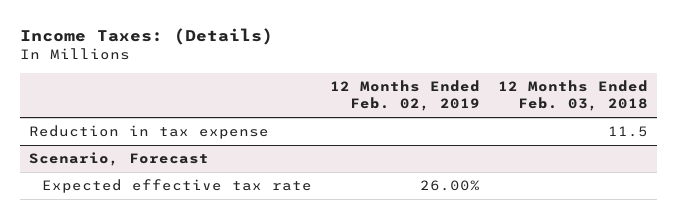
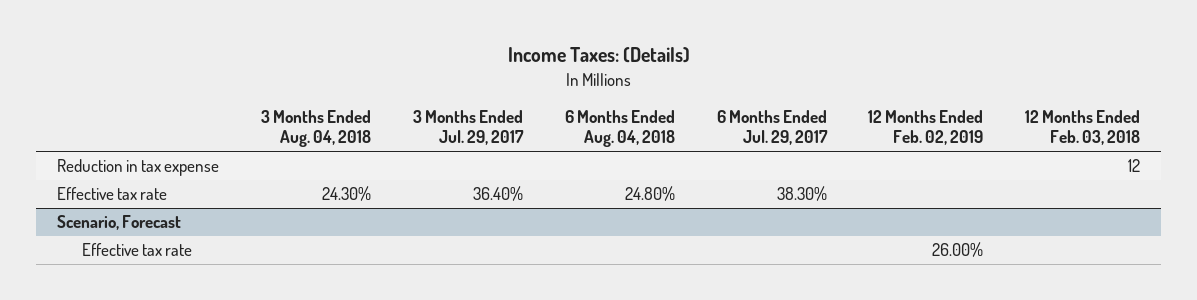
- | 12 Months Ended Feb. 02, 2019 | 12 Months Ended Feb. 03, 2018
+ | 3 Months Ended Aug. 04, 2018 | 3 Months Ended Jul. 29, 2017 | 6 Months Ended Aug. 04, 2018 | 6 Months Ended Jul. 29, 2017 | 12 Months Ended Feb. 02, 2019 | 12 Months Ended Feb. 03, 2018
- Reduction in tax expense | | 11.5
+ Reduction in tax expense | | | | | | 12
+ Effective tax rate | 24.30% | 36.40% | 24.80% | 38.30% | |
@ Scenario, Forecast
- Expected effective tax rate | 26.00% |
+ Effective tax rate | | | | | 26.00% |

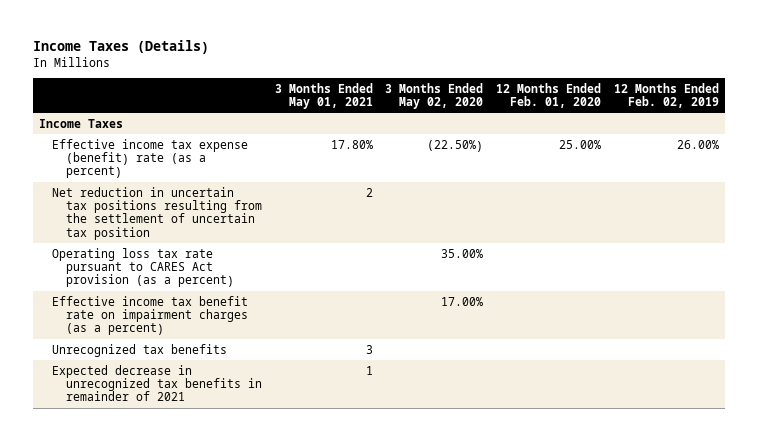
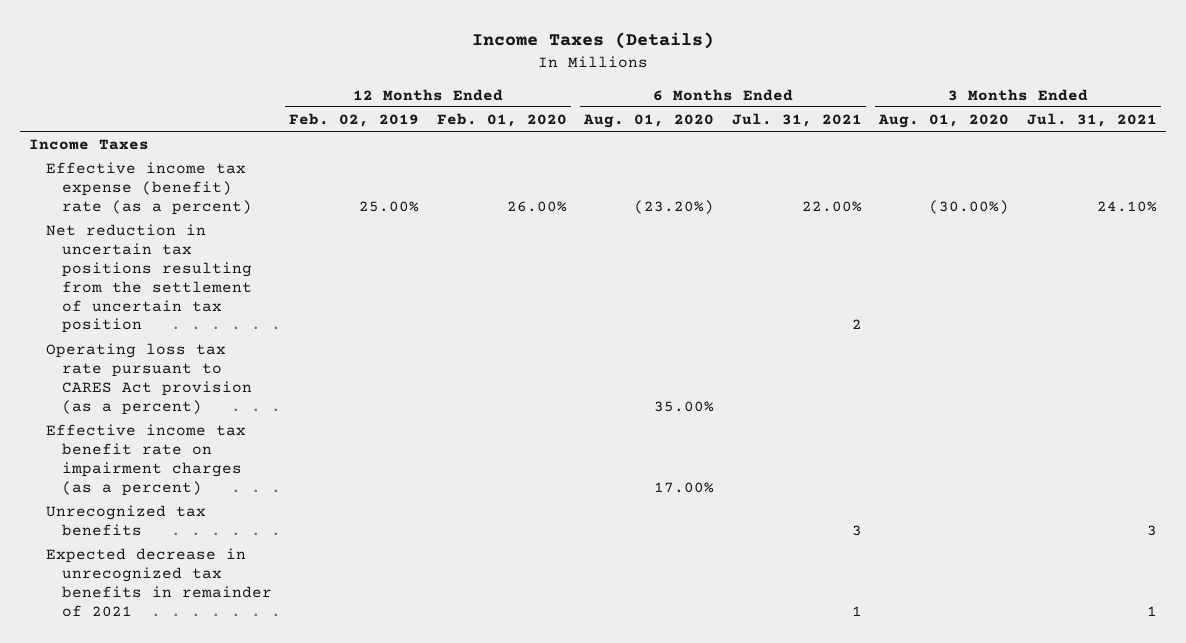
- | 3 Months Ended May 01, 2021 | 3 Months Ended May 02, 2020 | 12 Months Ended Feb. 01, 2020 | 12 Months Ended Feb. 02, 2019
+ | 12 Months Ended Feb. 02, 2019 | 12 Months Ended Feb. 01, 2020 | 6 Months Ended Aug. 01, 2020 | 6 Months Ended Jul. 31, 2021 | 3 Months Ended Aug. 01, 2020 | 3 Months Ended Jul. 31, 2021
- Effective income tax expense (benefit) rate (as a percent) | 17.80% | (22.50%) | 25.00% | 26.00%
+ Effective income tax expense (benefit) rate (as a percent) | 25.00% | 26.00% | (23.20%) | 22.00% | (30.00%) | 24.10%

